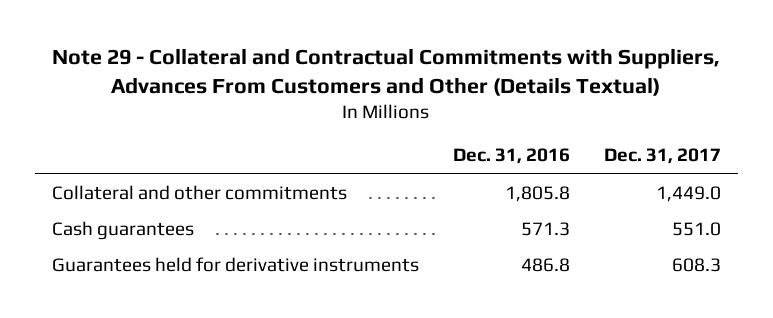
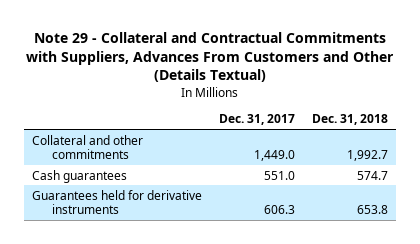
- | Dec. 31, 2016 | Dec. 31, 2017
+ | Dec. 31, 2017 | Dec. 31, 2018
- Guarantees held for derivative instruments | 486.8 | 608.3
+ Guarantees held for derivative instruments | 606.3 | 653.8

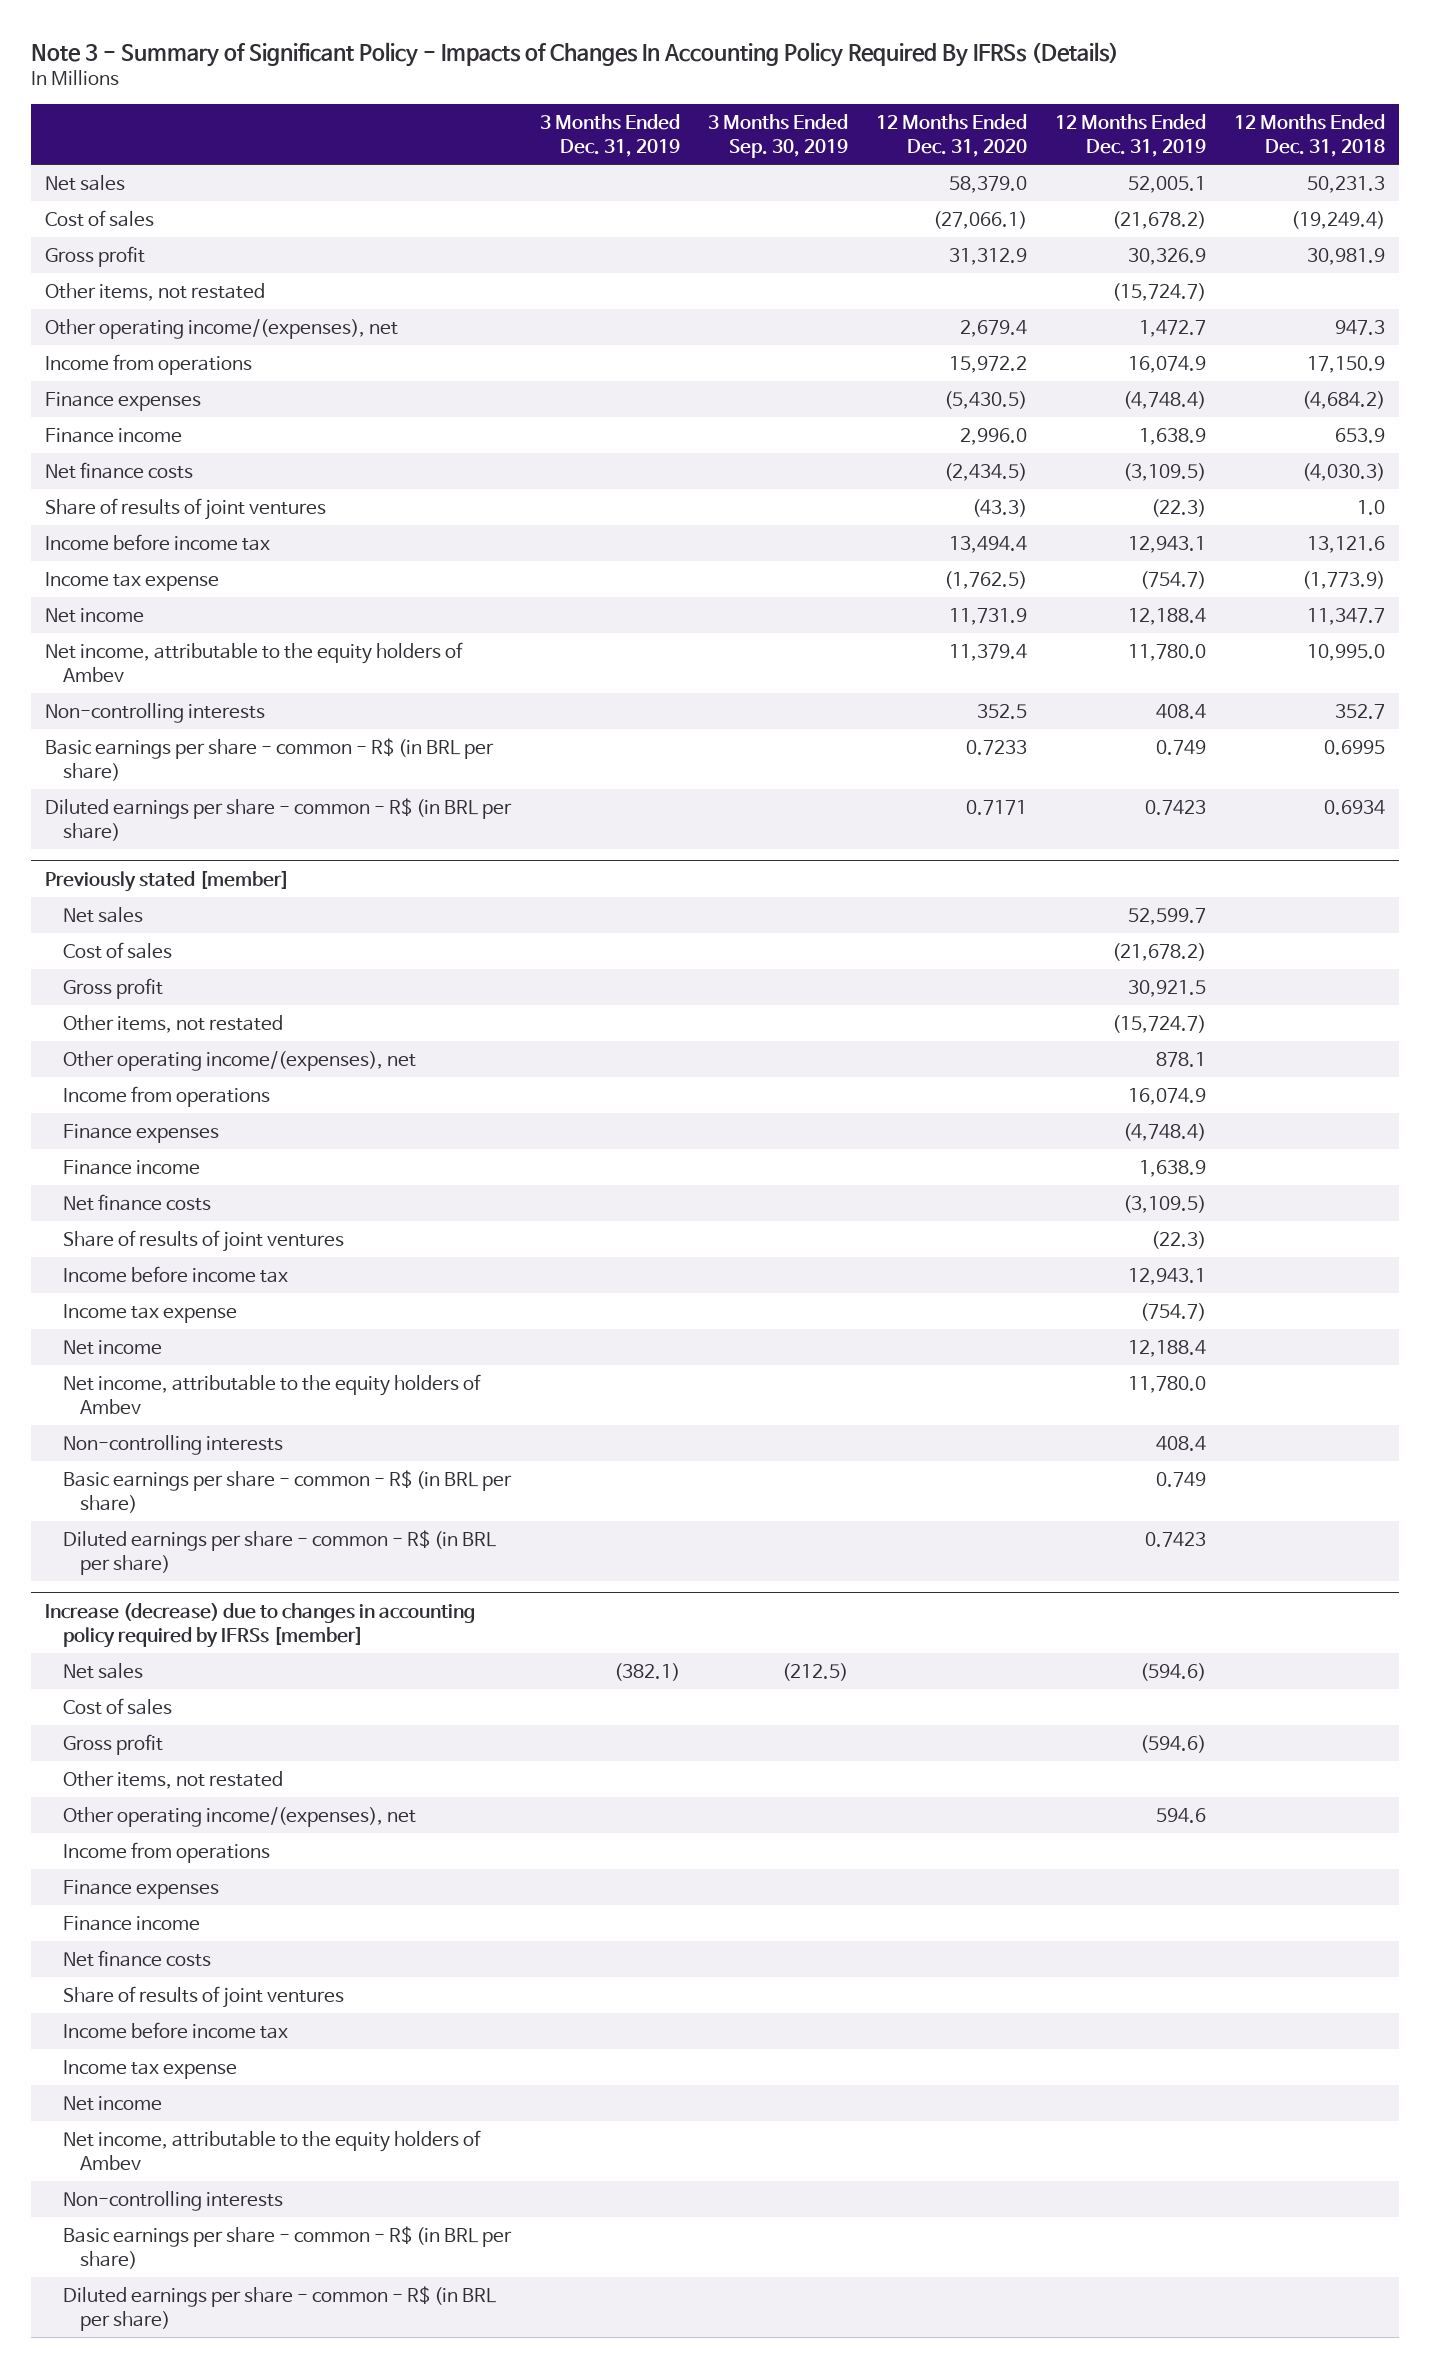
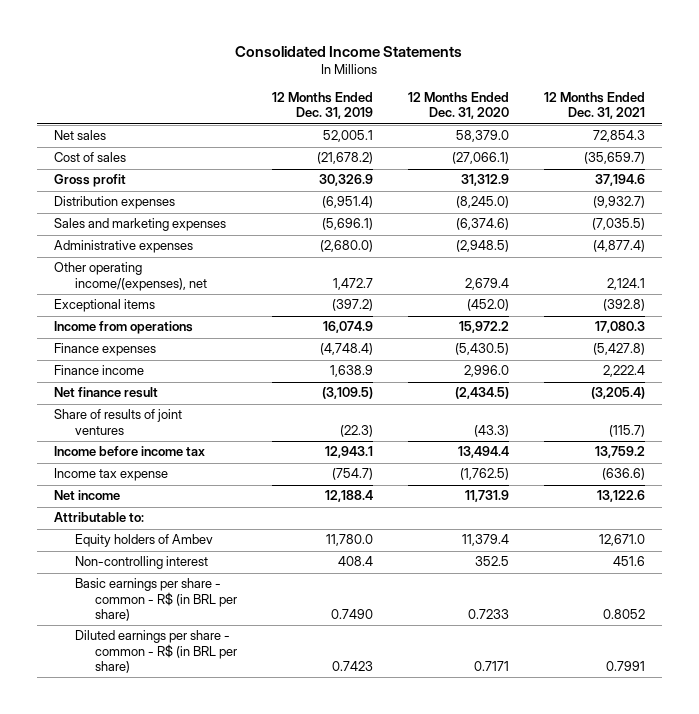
- Note 3 - Summary of Significant Policy - Impacts of Changes In Accounting Policy Required By IFRSs (Details)
+ Consolidated Income Statements
- | 3 Months Ended Dec. 31, 2019 | 3 Months Ended Sep. 30, 2019 | 12 Months Ended Dec. 31, 2020 | 12 Months Ended Dec. 31, 2019 | 12 Months Ended Dec. 31, 2018
+ | 12 Months Ended Dec. 31, 2019 | 12 Months Ended Dec. 31, 2020 | 12 Months Ended Dec. 31, 2021
- Other items, not restated | | | | (15,724.7) |
+ Distribution expenses | (6,951.4) | (8,245.0) | (9,932.7)
+ Sales and marketing expenses | (5,696.1) | (6,374.6) | (7,035.5)
+ Administrative expenses | (2,680.0) | (2,948.5) | (4,877.4)
+ Exceptional items | (397.2) | (452.0) | (392.8)
- Net finance costs | | | (2,434.5) | (3,109.5) | (4,030.3)
+ Net finance result | (3,109.5) | (2,434.5) | (3,205.4)
- Net income, attributable to the equity holders of Ambev | | | 11,379.4 | 11,780.0 | 10,995.0
- Non-controlling interests | | | 352.5 | 408.4 | 352.7
- Basic earnings per share - common - R$ (in BRL per share) | | | 0.7233 | 0.749 | 0.6995
+ Attributable to:
+ Equity holders of Ambev | 11,780.0 | 11,379.4 | 12,671.0
+ Non-controlling interest | 408.4 | 352.5 | 451.6
+ Basic earnings per share - common - R$ (in BRL per share) | 0.7490 | 0.7233 | 0.8052
- Previously stated [member]
- Net sales | | | | 52,599.7 |
- Cost of sales | | | | (21,678.2) |
- Gross profit | | | | 30,921.5 |
- Other items, not restated | | | | (15,724.7) |
- Other operating income/(expenses), net | | | | 878.1 |
- Income from operations | | | | 16,074.9 |
- Finance expenses | | | | (4,748.4) |
- Finance income | | | | 1,638.9 |
- Net finance costs | | | | (3,109.5) |
- Share of results of joint ventures | | | | (22.3) |
- Income before income tax | | | | 12,943.1 |
- Income tax expense | | | | (754.7) |
- Net income | | | | 12,188.4 |
- Net income, attributable to the equity holders of Ambev | | | | 11,780.0 |
- Non-controlling interests | | | | 408.4 |
- Basic earnings per share - common - R$ (in BRL per share) | | | | 0.749 |
- Diluted earnings per share - common - R$ (in BRL per share) | | | | 0.7423 |
- Increase (decrease) due to changes in accounting policy required by IFRSs [member]
- Net sales | (382.1) | (212.5) | | (594.6) |
- Cost of sales
- Gross profit | | | | (594.6) |
- Other items, not restated
- Other operating income/(expenses), net | | | | 594.6 |
- Income from operations
- Finance expenses
- Finance income
- Net finance costs
- Share of results of joint ventures
- Income before income tax
- Income tax expense
- Net income
- Net income, attributable to the equity holders of Ambev
- Non-controlling interests
- Basic earnings per share - common - R$ (in BRL per share)
- Diluted earnings per share - common - R$ (in BRL per share)

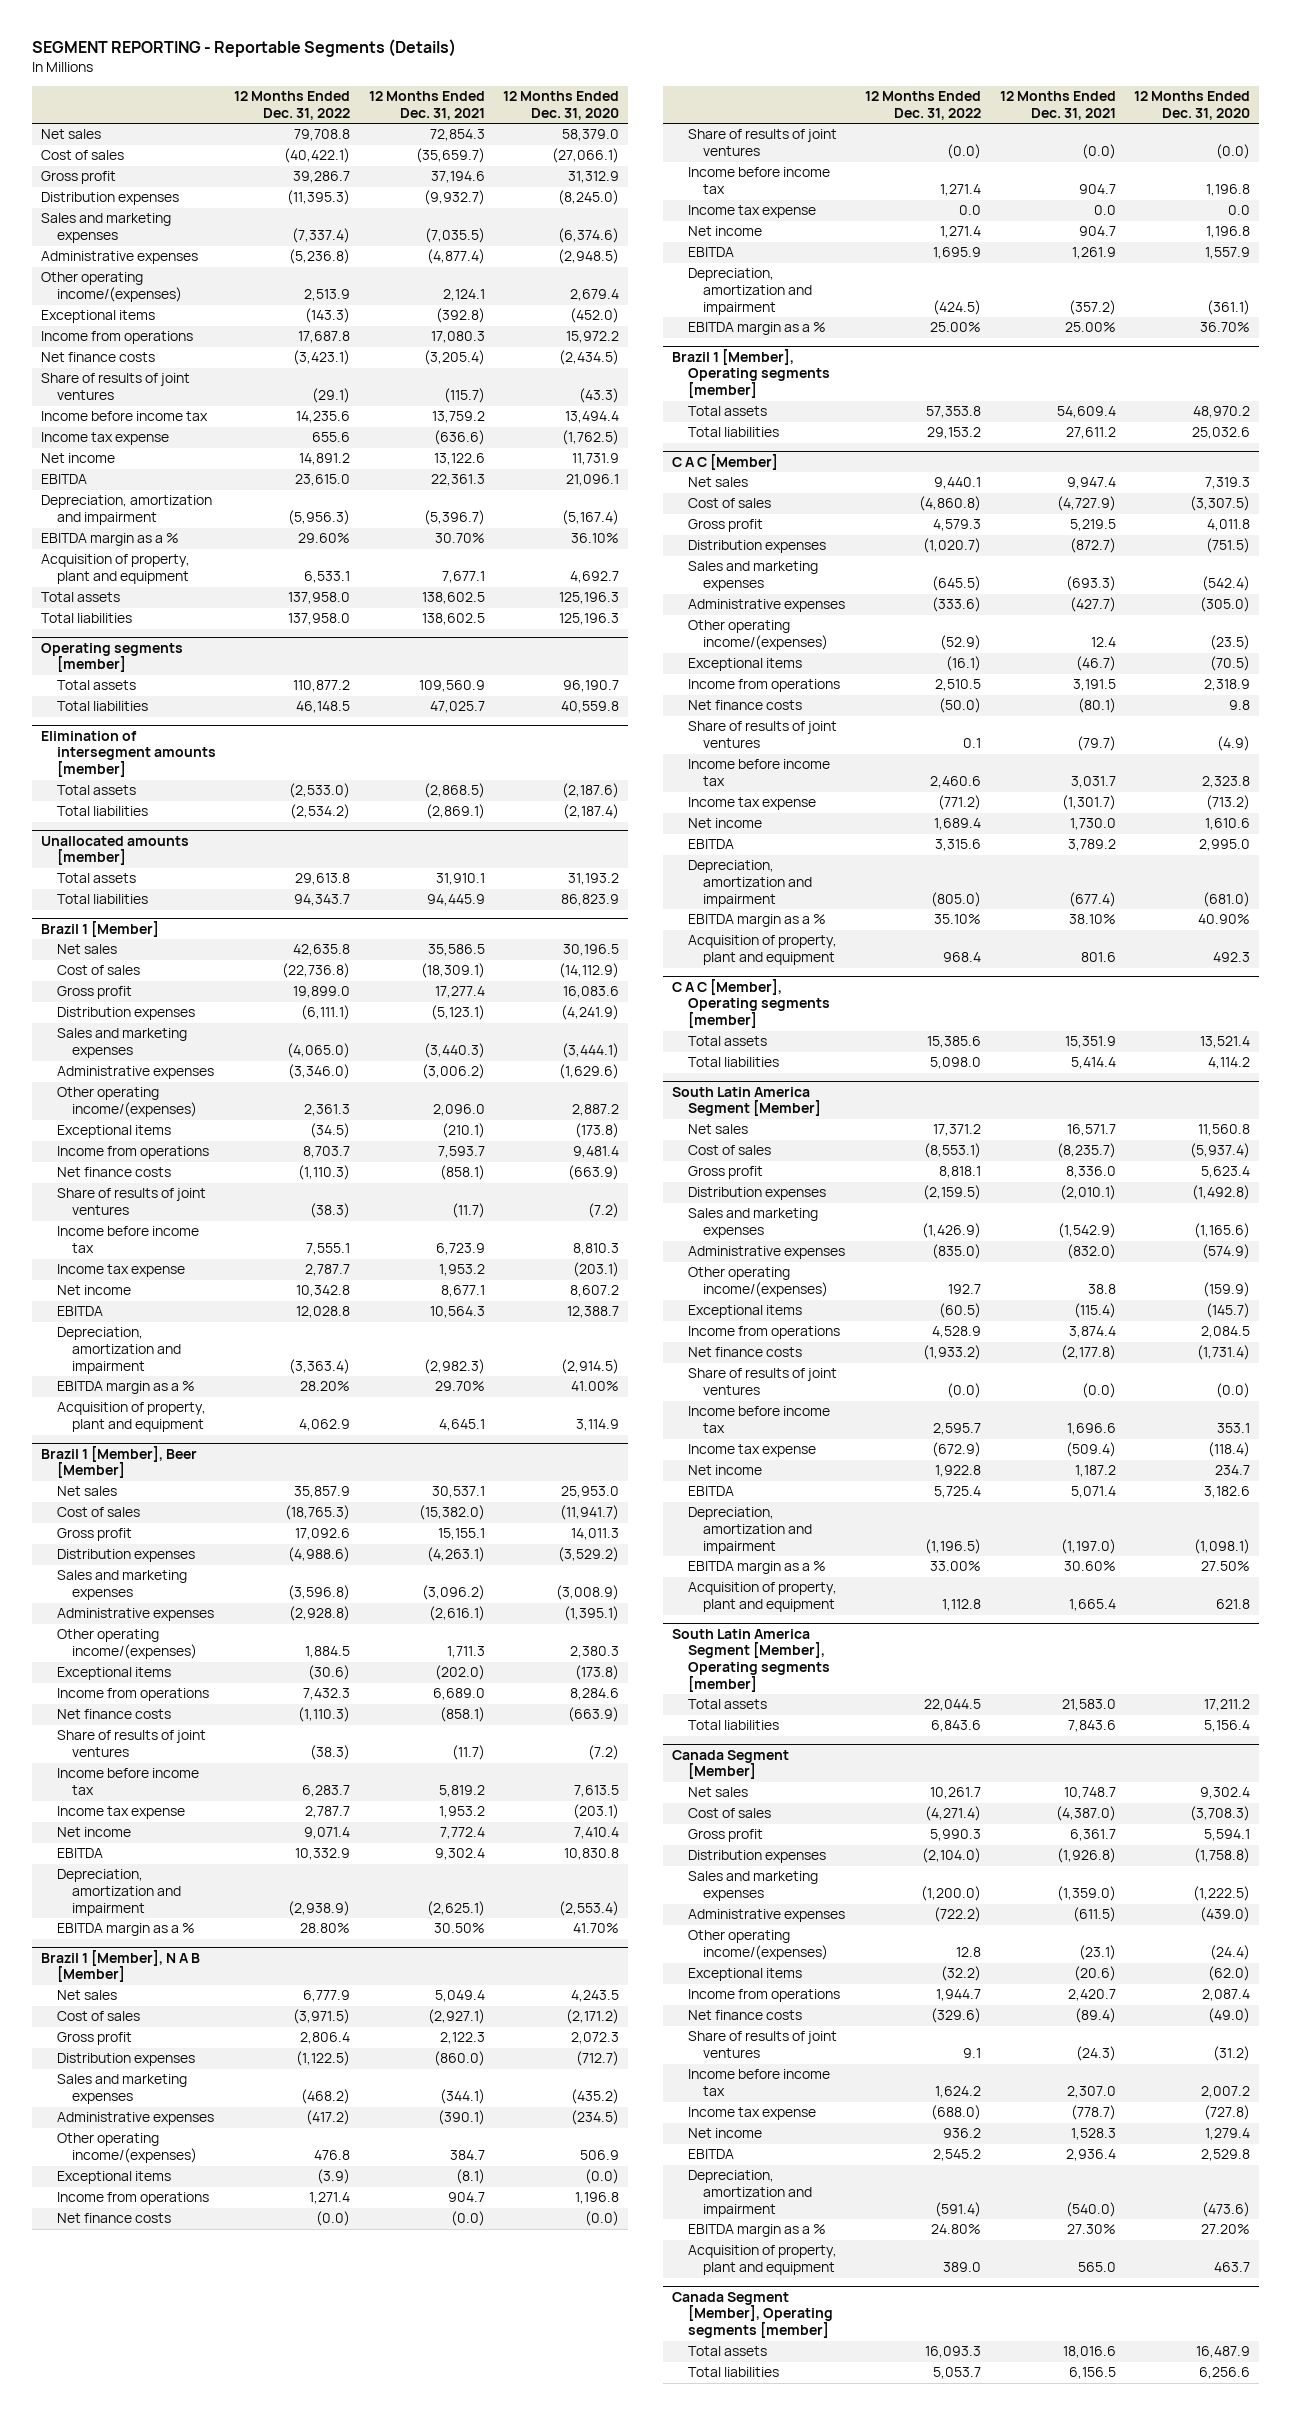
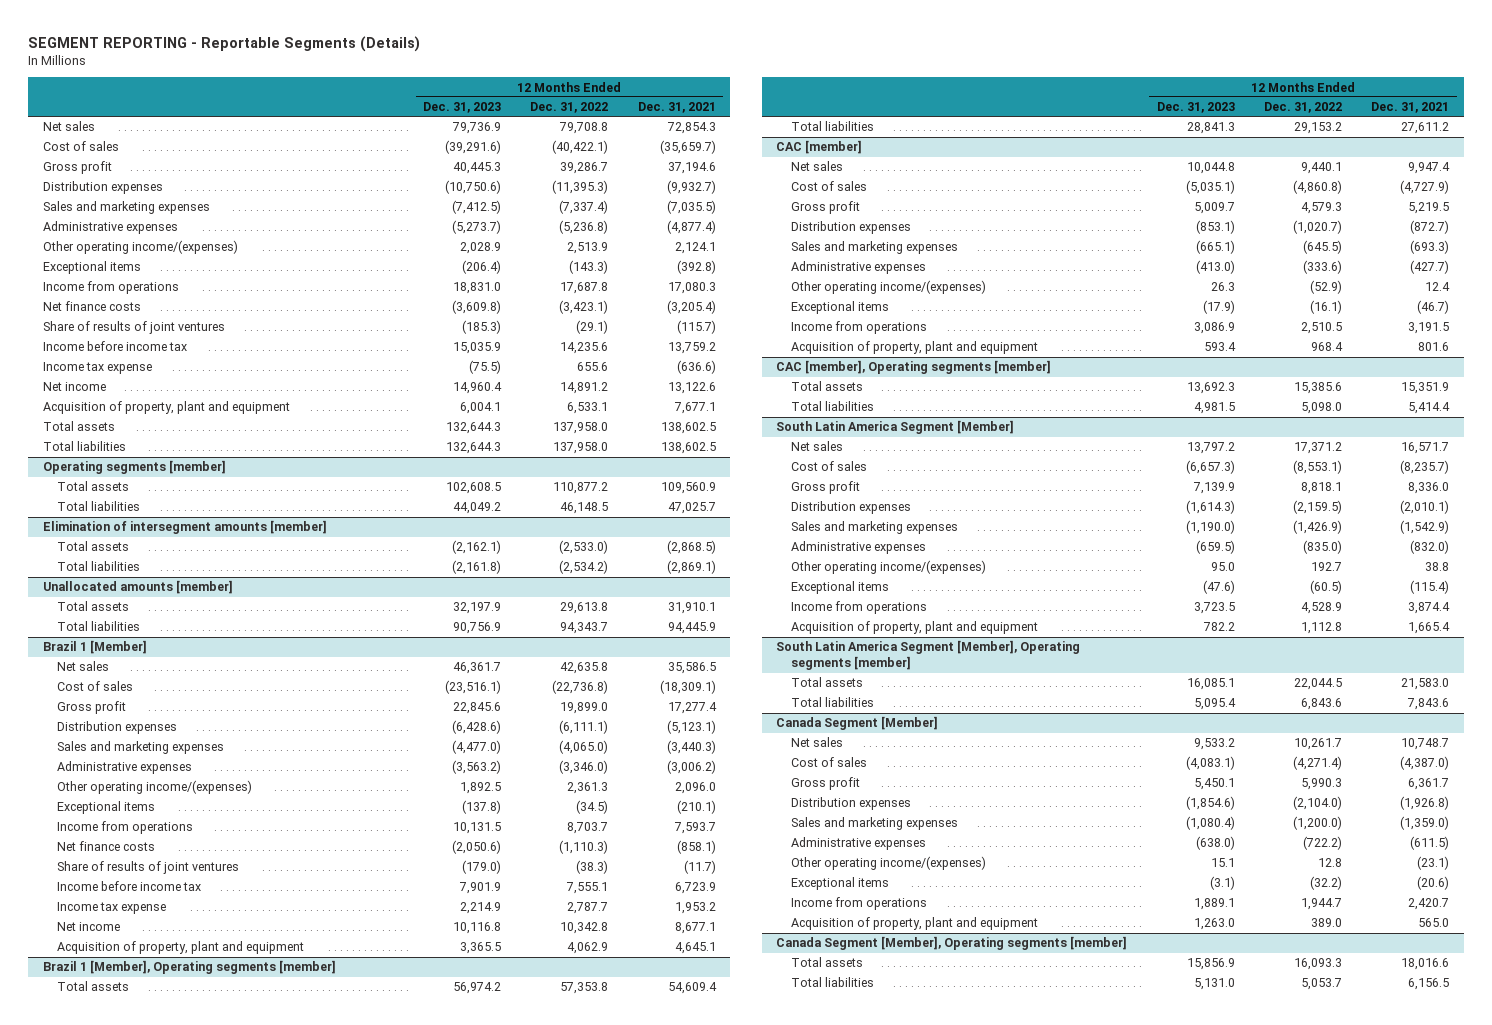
- | 12 Months Ended Dec. 31, 2022 | 12 Months Ended Dec. 31, 2021 | 12 Months Ended Dec. 31, 2020
+ | 12 Months Ended Dec. 31, 2023 | 12 Months Ended Dec. 31, 2022 | 12 Months Ended Dec. 31, 2021
- EBITDA | 23,615.0 | 22,361.3 | 21,096.1
- Depreciation, amortization and impairment | (5,956.3) | (5,396.7) | (5,167.4)
- EBITDA margin as a % | 29.60% | 30.70% | 36.10%
@ Brazil 1 [Member]
- EBITDA | 12,028.8 | 10,564.3 | 12,388.7
- Depreciation, amortization and impairment | (3,363.4) | (2,982.3) | (2,914.5)
- EBITDA margin as a % | 28.20% | 29.70% | 41.00%
- Brazil 1 [Member], Beer [Member]
- Net sales | 35,857.9 | 30,537.1 | 25,953.0
- Cost of sales | (18,765.3) | (15,382.0) | (11,941.7)
- Gross profit | 17,092.6 | 15,155.1 | 14,011.3
- Distribution expenses | (4,988.6) | (4,263.1) | (3,529.2)
- Sales and marketing expenses | (3,596.8) | (3,096.2) | (3,008.9)
- Administrative expenses | (2,928.8) | (2,616.1) | (1,395.1)
- Other operating income/(expenses) | 1,884.5 | 1,711.3 | 2,380.3
- Exceptional items | (30.6) | (202.0) | (173.8)
- Income from operations | 7,432.3 | 6,689.0 | 8,284.6
- Net finance costs | (1,110.3) | (858.1) | (663.9)
- Share of results of joint ventures | (38.3) | (11.7) | (7.2)
- Income before income tax | 6,283.7 | 5,819.2 | 7,613.5
- Income tax expense | 2,787.7 | 1,953.2 | (203.1)
- Net income | 9,071.4 | 7,772.4 | 7,410.4
- EBITDA | 10,332.9 | 9,302.4 | 10,830.8
- Depreciation, amortization and impairment | (2,938.9) | (2,625.1) | (2,553.4)
- EBITDA margin as a % | 28.80% | 30.50% | 41.70%
- Brazil 1 [Member], N A B [Member]
- Net sales | 6,777.9 | 5,049.4 | 4,243.5
- Cost of sales | (3,971.5) | (2,927.1) | (2,171.2)
- Gross profit | 2,806.4 | 2,122.3 | 2,072.3
- Distribution expenses | (1,122.5) | (860.0) | (712.7)
- Sales and marketing expenses | (468.2) | (344.1) | (435.2)
- Administrative expenses | (417.2) | (390.1) | (234.5)
- Other operating income/(expenses) | 476.8 | 384.7 | 506.9
- Exceptional items | (3.9) | (8.1) | (0.0)
- Income from operations | 1,271.4 | 904.7 | 1,196.8
- Net finance costs | (0.0) | (0.0) | (0.0)
- Share of results of joint ventures | (0.0) | (0.0) | (0.0)
- Income before income tax | 1,271.4 | 904.7 | 1,196.8
- Income tax expense | 0.0 | 0.0 | 0.0
- Net income | 1,271.4 | 904.7 | 1,196.8
- EBITDA | 1,695.9 | 1,261.9 | 1,557.9
- Depreciation, amortization and impairment | (424.5) | (357.2) | (361.1)
- EBITDA margin as a % | 25.00% | 25.00% | 36.70%
- C A C [Member]
+ CAC [member]
- Net finance costs | (50.0) | (80.1) | 9.8
- Share of results of joint ventures | 0.1 | (79.7) | (4.9)
- Income before income tax | 2,460.6 | 3,031.7 | 2,323.8
- Income tax expense | (771.2) | (1,301.7) | (713.2)
- Net income | 1,689.4 | 1,730.0 | 1,610.6
- EBITDA | 3,315.6 | 3,789.2 | 2,995.0
- Depreciation, amortization and impairment | (805.0) | (677.4) | (681.0)
- EBITDA margin as a % | 35.10% | 38.10% | 40.90%
- C A C [Member], Operating segments [member]
+ CAC [member], Operating segments [member]
@ South Latin America Segment [Member]
- Net finance costs | (1,933.2) | (2,177.8) | (1,731.4)
- Share of results of joint ventures | (0.0) | (0.0) | (0.0)
- Income before income tax | 2,595.7 | 1,696.6 | 353.1
- Income tax expense | (672.9) | (509.4) | (118.4)
- Net income | 1,922.8 | 1,187.2 | 234.7
- EBITDA | 5,725.4 | 5,071.4 | 3,182.6
- Depreciation, amortization and impairment | (1,196.5) | (1,197.0) | (1,098.1)
- EBITDA margin as a % | 33.00% | 30.60% | 27.50%
@ Canada Segment [Member]
- Net finance costs | (329.6) | (89.4) | (49.0)
- Share of results of joint ventures | 9.1 | (24.3) | (31.2)
- Income before income tax | 1,624.2 | 2,307.0 | 2,007.2
- Income tax expense | (688.0) | (778.7) | (727.8)
- Net income | 936.2 | 1,528.3 | 1,279.4
- EBITDA | 2,545.2 | 2,936.4 | 2,529.8
- Depreciation, amortization and impairment | (591.4) | (540.0) | (473.6)
- EBITDA margin as a % | 24.80% | 27.30% | 27.20%

